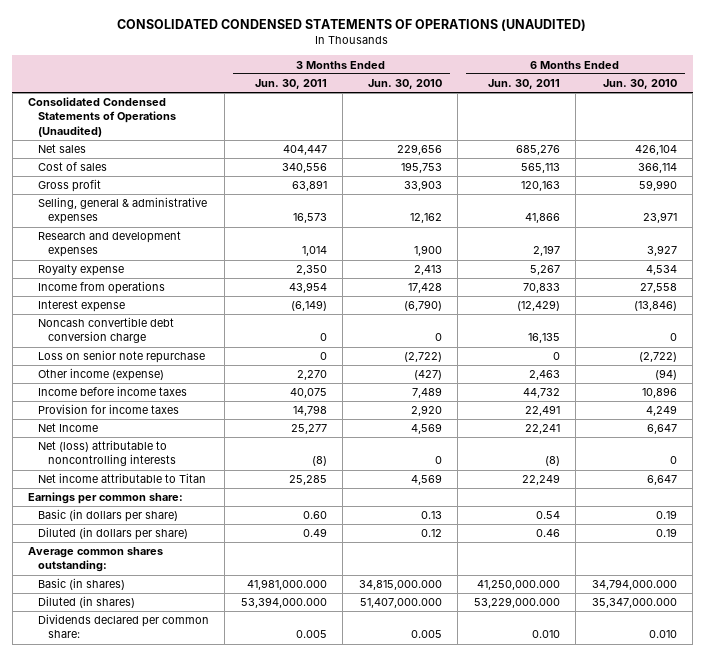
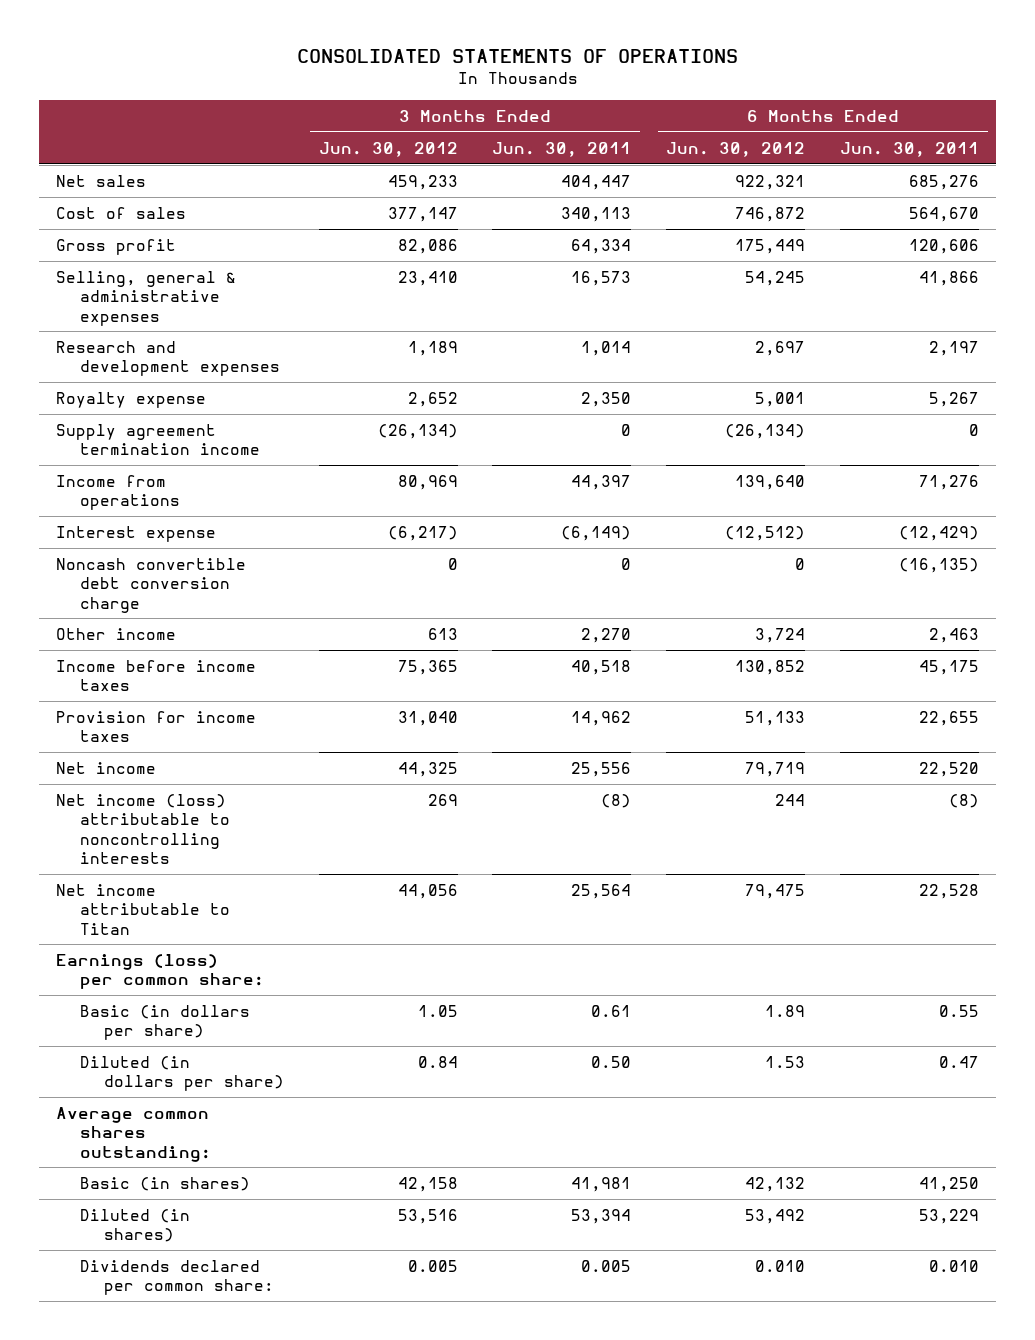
- CONSOLIDATED CONDENSED STATEMENTS OF OPERATIONS (UNAUDITED)
+ CONSOLIDATED STATEMENTS OF OPERATIONS
- | 3 Months Ended Jun. 30, 2011 | 3 Months Ended Jun. 30, 2010 | 6 Months Ended Jun. 30, 2011 | 6 Months Ended Jun. 30, 2010
+ | 3 Months Ended Jun. 30, 2012 | 3 Months Ended Jun. 30, 2011 | 6 Months Ended Jun. 30, 2012 | 6 Months Ended Jun. 30, 2011
- Consolidated Condensed Statements of Operations (Unaudited)
- Cost of sales | 340,556 | 195,753 | 565,113 | 366,114
- Gross profit | 63,891 | 33,903 | 120,163 | 59,990
+ Cost of sales | 377,147 | 340,113 | 746,872 | 564,670
+ Gross profit | 82,086 | 64,334 | 175,449 | 120,606
- Income from operations | 43,954 | 17,428 | 70,833 | 27,558
+ Supply agreement termination income | (26,134) | 0 | (26,134) | 0
+ Income from operations | 80,969 | 44,397 | 139,640 | 71,276
- Noncash convertible debt conversion charge | 0 | 0 | 16,135 | 0
- Loss on senior note repurchase | 0 | (2,722) | 0 | (2,722)
- Other income (expense) | 2,270 | (427) | 2,463 | (94)
- Income before income taxes | 40,075 | 7,489 | 44,732 | 10,896
- Provision for income taxes | 14,798 | 2,920 | 22,491 | 4,249
- Net Income | 25,277 | 4,569 | 22,241 | 6,647
- Net (loss) attributable to noncontrolling interests | (8) | 0 | (8) | 0
- Net income attributable to Titan | 25,285 | 4,569 | 22,249 | 6,647
- Earnings per common share:
- Basic (in dollars per share) | 0.60 | 0.13 | 0.54 | 0.19
- Diluted (in dollars per share) | 0.49 | 0.12 | 0.46 | 0.19
+ Noncash convertible debt conversion charge | 0 | 0 | 0 | (16,135)
+ Other income | 613 | 2,270 | 3,724 | 2,463
+ Income before income taxes | 75,365 | 40,518 | 130,852 | 45,175
+ Provision for income taxes | 31,040 | 14,962 | 51,133 | 22,655
+ Net income | 44,325 | 25,556 | 79,719 | 22,520
+ Net income (loss) attributable to noncontrolling interests | 269 | (8) | 244 | (8)
+ Net income attributable to Titan | 44,056 | 25,564 | 79,475 | 22,528
+ Earnings (loss) per common share:
+ Basic (in dollars per share) | 1.05 | 0.61 | 1.89 | 0.55
+ Diluted (in dollars per share) | 0.84 | 0.50 | 1.53 | 0.47
- Basic (in shares) | 41,981,000.000 | 34,815,000.000 | 41,250,000.000 | 34,794,000.000
- Diluted (in shares) | 53,394,000.000 | 51,407,000.000 | 53,229,000.000 | 35,347,000.000
+ Basic (in shares) | 42,158 | 41,981 | 42,132 | 41,250
+ Diluted (in shares) | 53,516 | 53,394 | 53,492 | 53,229

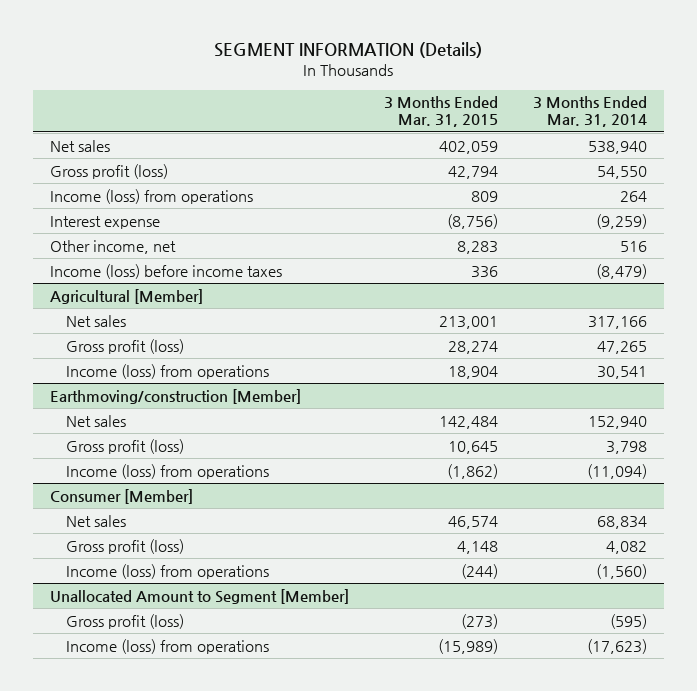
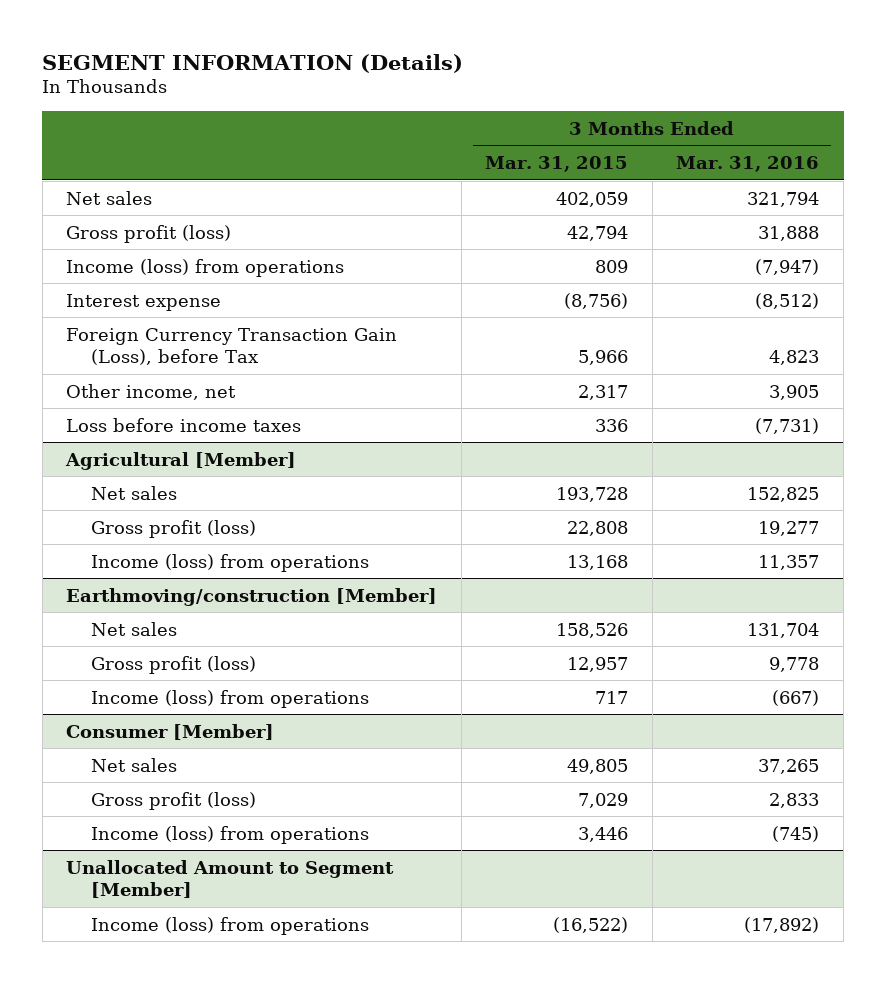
- | 3 Months Ended Mar. 31, 2015 | 3 Months Ended Mar. 31, 2014
+ | 3 Months Ended Mar. 31, 2015 | 3 Months Ended Mar. 31, 2016
- Other income, net | 8,283 | 516
- Income (loss) before income taxes | 336 | (8,479)
+ Foreign Currency Transaction Gain (Loss), before Tax | 5,966 | 4,823
+ Other income, net | 2,317 | 3,905
+ Loss before income taxes | 336 | (7,731)
@ Agricultural [Member]
- Net sales | 213,001 | 317,166
- Gross profit (loss) | 28,274 | 47,265
- Income (loss) from operations | 18,904 | 30,541
+ Net sales | 193,728 | 152,825
+ Gross profit (loss) | 22,808 | 19,277
+ Income (loss) from operations | 13,168 | 11,357
@ Earthmoving/construction [Member]
- Net sales | 142,484 | 152,940
- Gross profit (loss) | 10,645 | 3,798
- Income (loss) from operations | (1,862) | (11,094)
+ Net sales | 158,526 | 131,704
+ Gross profit (loss) | 12,957 | 9,778
+ Income (loss) from operations | 717 | (667)
@ Consumer [Member]
- Net sales | 46,574 | 68,834
- Gross profit (loss) | 4,148 | 4,082
- Income (loss) from operations | (244) | (1,560)
+ Net sales | 49,805 | 37,265
+ Gross profit (loss) | 7,029 | 2,833
+ Income (loss) from operations | 3,446 | (745)
@ Unallocated Amount to Segment [Member]
- Gross profit (loss) | (273) | (595)
- Income (loss) from operations | (15,989) | (17,623)
+ Income (loss) from operations | (16,522) | (17,892)

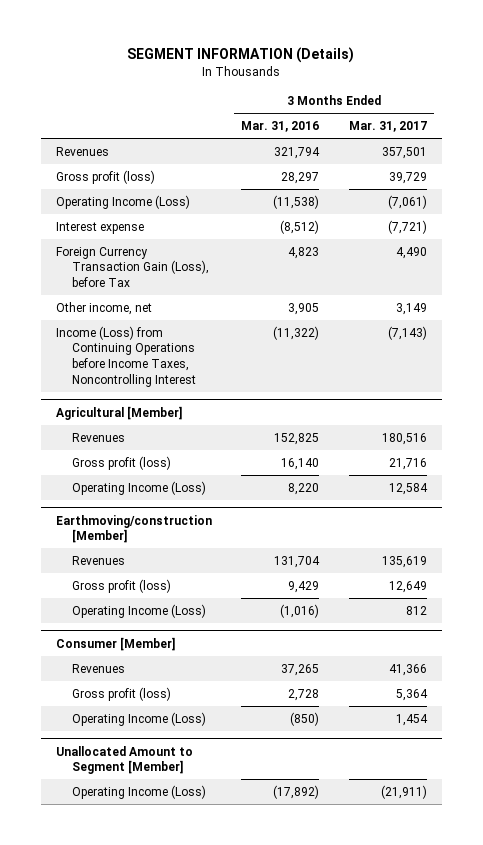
- | 3 Months Ended Mar. 31, 2015 | 3 Months Ended Mar. 31, 2016
+ | 3 Months Ended Mar. 31, 2016 | 3 Months Ended Mar. 31, 2017
- Net sales | 402,059 | 321,794
- Gross profit (loss) | 42,794 | 31,888
- Income (loss) from operations | 809 | (7,947)
+ Revenues | 321,794 | 357,501
+ Gross profit (loss) | 28,297 | 39,729
+ Operating Income (Loss) | (11,538) | (7,061)
- Loss before income taxes | 336 | (7,731)
+ Income (Loss) from Continuing Operations before Income Taxes, Noncontrolling Interest | (11,322) | (7,143)
@ Agricultural [Member]
- Net sales | 193,728 | 152,825
- Gross profit (loss) | 22,808 | 19,277
- Income (loss) from operations | 13,168 | 11,357
+ Revenues | 152,825 | 180,516
+ Gross profit (loss) | 16,140 | 21,716
+ Operating Income (Loss) | 8,220 | 12,584
@ Earthmoving/construction [Member]
- Net sales | 158,526 | 131,704
- Gross profit (loss) | 12,957 | 9,778
- Income (loss) from operations | 717 | (667)
+ Revenues | 131,704 | 135,619
+ Gross profit (loss) | 9,429 | 12,649
+ Operating Income (Loss) | (1,016) | 812
@ Consumer [Member]
- Net sales | 49,805 | 37,265
- Gross profit (loss) | 7,029 | 2,833
- Income (loss) from operations | 3,446 | (745)
+ Revenues | 37,265 | 41,366
+ Gross profit (loss) | 2,728 | 5,364
+ Operating Income (Loss) | (850) | 1,454
@ Unallocated Amount to Segment [Member]
- Income (loss) from operations | (16,522) | (17,892)
+ Operating Income (Loss) | (17,892) | (21,911)

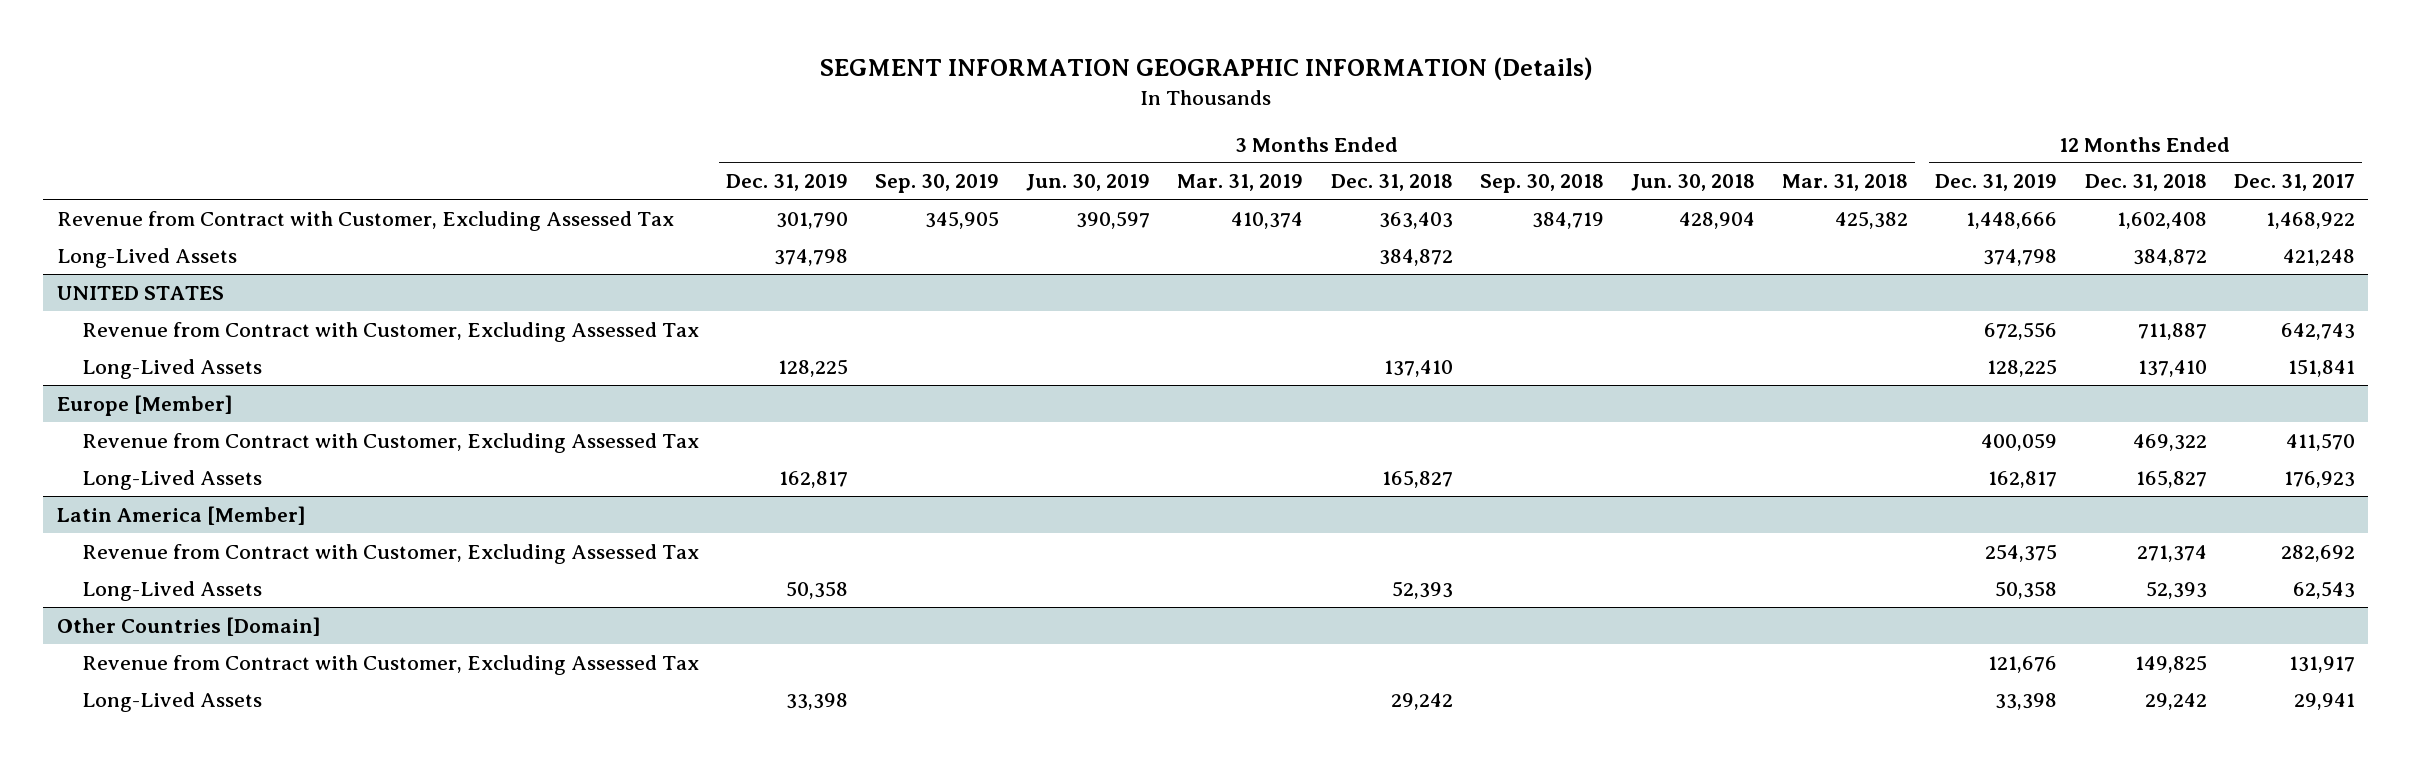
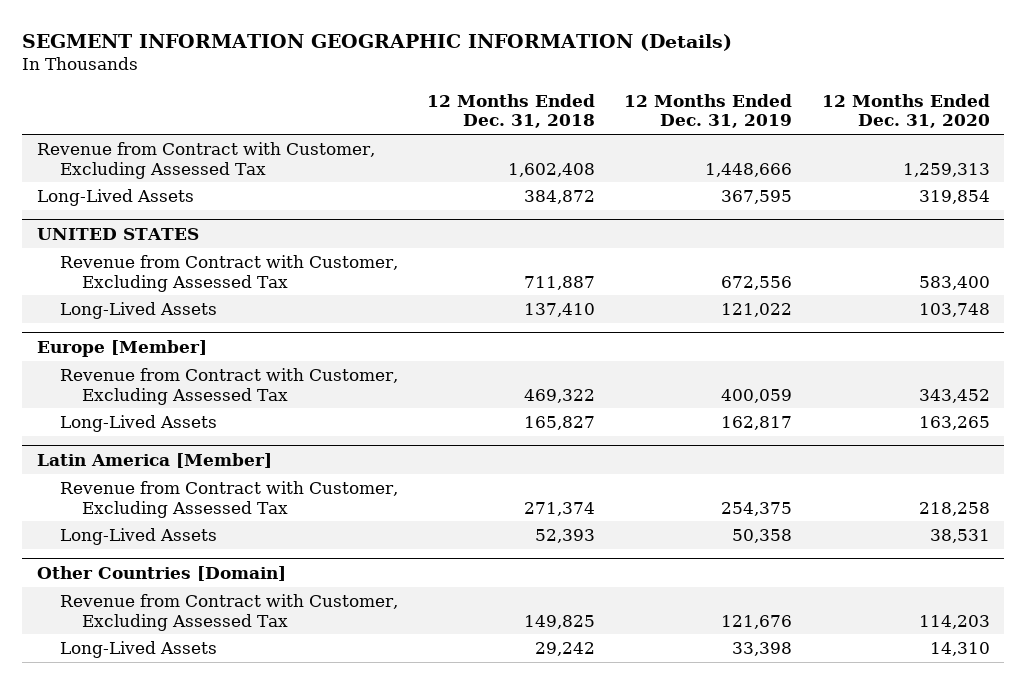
- | 3 Months Ended Dec. 31, 2019 | 3 Months Ended Sep. 30, 2019 | 3 Months Ended Jun. 30, 2019 | 3 Months Ended Mar. 31, 2019 | 3 Months Ended Dec. 31, 2018 | 3 Months Ended Sep. 30, 2018 | 3 Months Ended Jun. 30, 2018 | 3 Months Ended Mar. 31, 2018 | 12 Months Ended Dec. 31, 2019 | 12 Months Ended Dec. 31, 2018 | 12 Months Ended Dec. 31, 2017
+ | 12 Months Ended Dec. 31, 2018 | 12 Months Ended Dec. 31, 2019 | 12 Months Ended Dec. 31, 2020
- Long-Lived Assets | 374,798 | | | | 384,872 | | | | 374,798 | 384,872 | 421,248
+ Long-Lived Assets | 384,872 | 367,595 | 319,854
@ UNITED STATES
- Long-Lived Assets | 128,225 | | | | 137,410 | | | | 128,225 | 137,410 | 151,841
+ Long-Lived Assets | 137,410 | 121,022 | 103,748

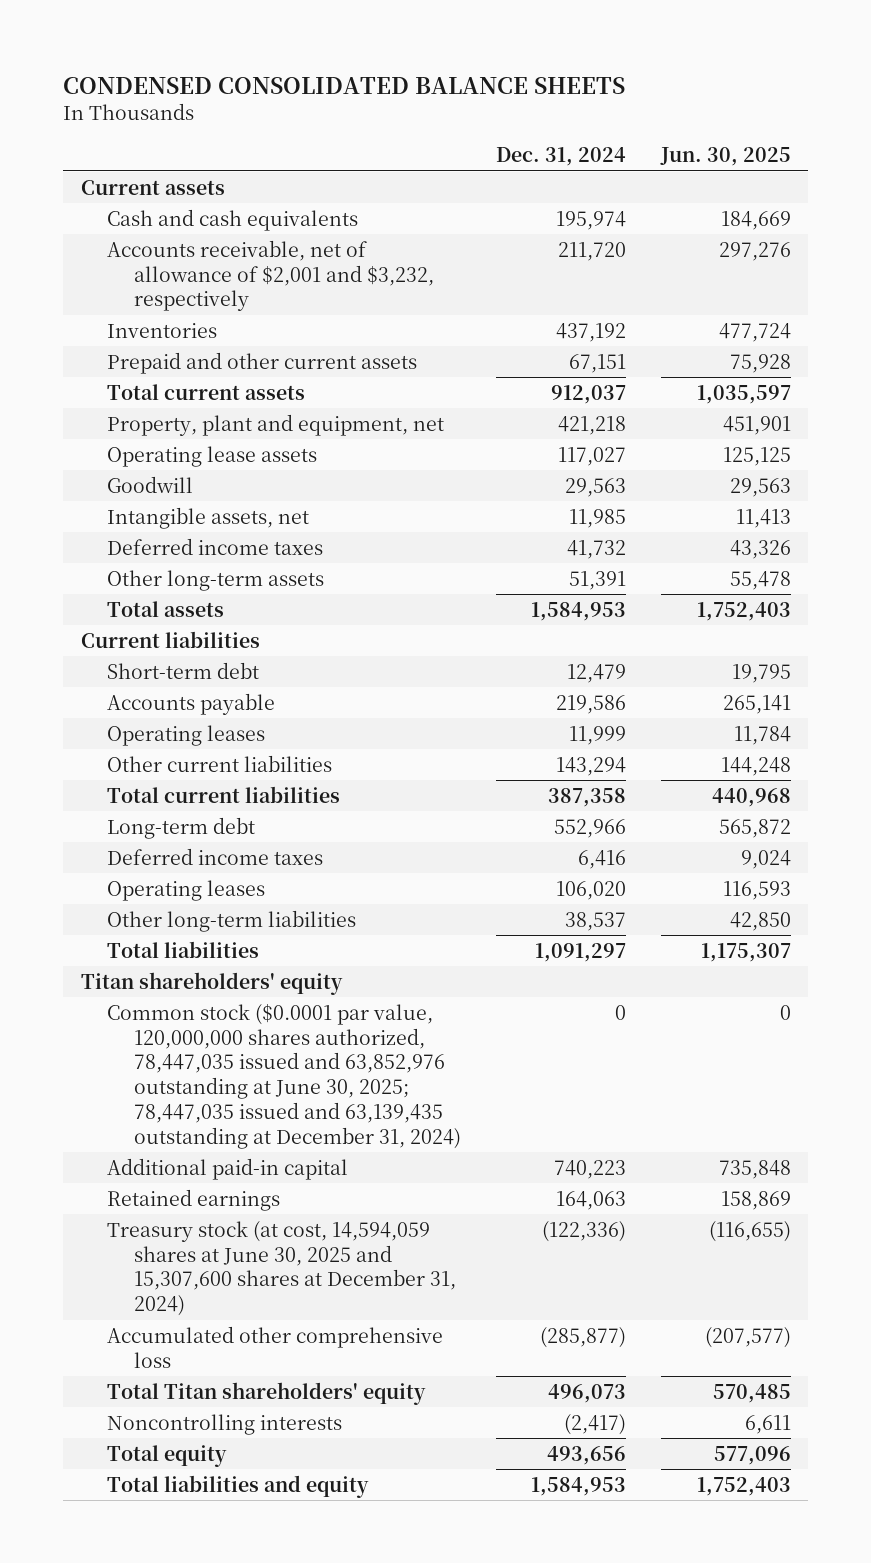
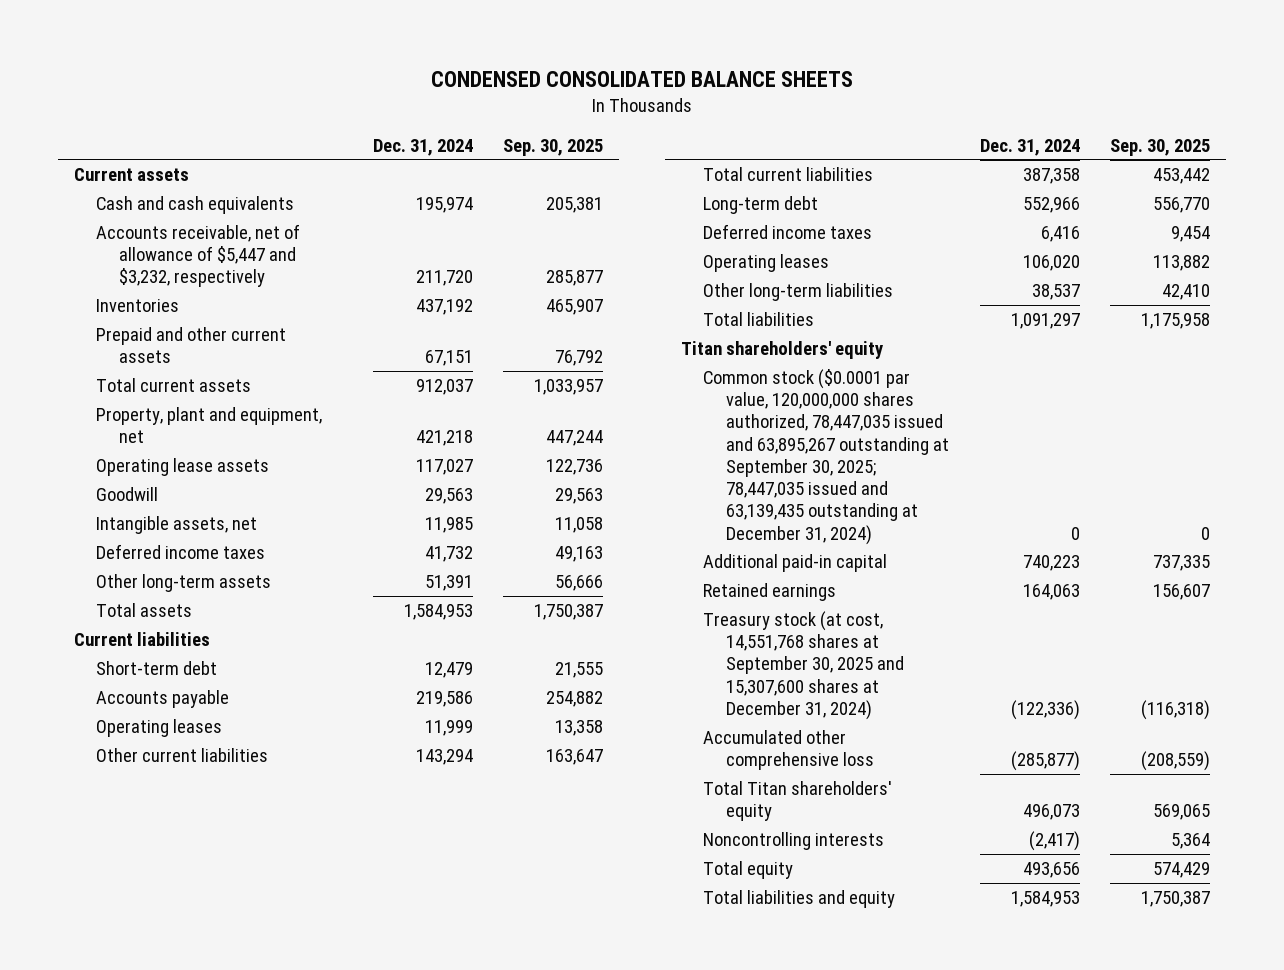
- | Dec. 31, 2024 | Jun. 30, 2025
+ | Dec. 31, 2024 | Sep. 30, 2025
- Accounts receivable, net of allowance of $2,001 and $3,232, respectively | 211,720 | 297,276
+ Accounts receivable, net of allowance of $5,447 and $3,232, respectively | 211,720 | 285,877
- Common stock ($0.0001 par value, 120,000,000 shares authorized, 78,447,035 issued and 63,852,976 outstanding at June 30, 2025; 78,447,035 issued and 63,139,435 outstanding at December 31, 2024) | 0 | 0
+ Common stock ($0.0001 par value, 120,000,000 shares authorized, 78,447,035 issued and 63,895,267 outstanding at September 30, 2025; 78,447,035 issued and 63,139,435 outstanding at December 31, 2024) | 0 | 0
- Treasury stock (at cost, 14,594,059 shares at June 30, 2025 and 15,307,600 shares at December 31, 2024) | (122,336) | (116,655)
+ Treasury stock (at cost, 14,551,768 shares at September 30, 2025 and 15,307,600 shares at December 31, 2024) | (122,336) | (116,318)

